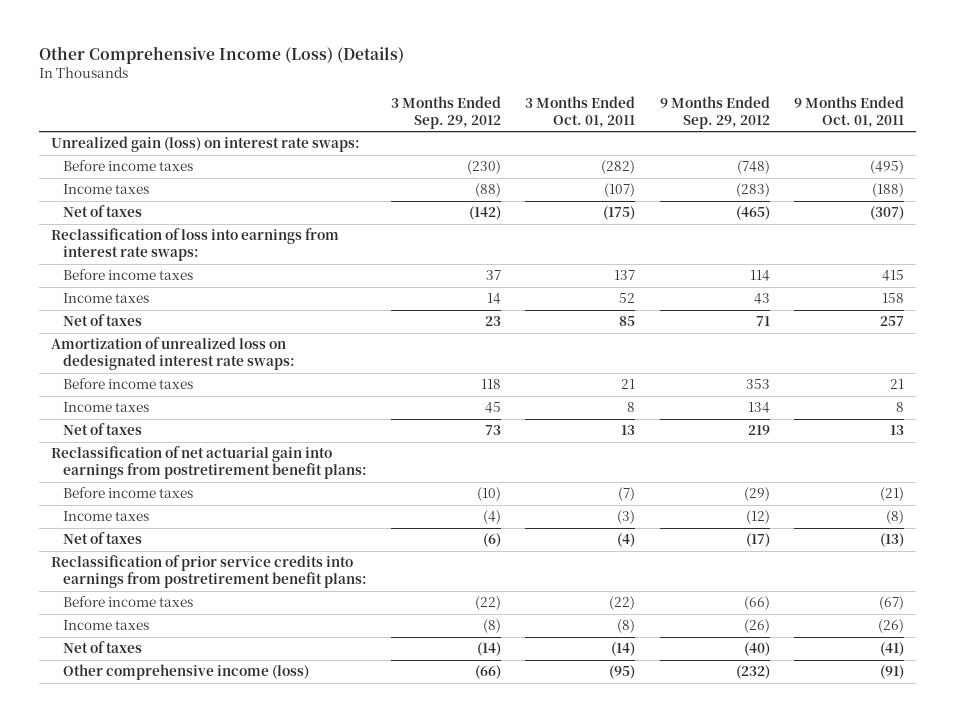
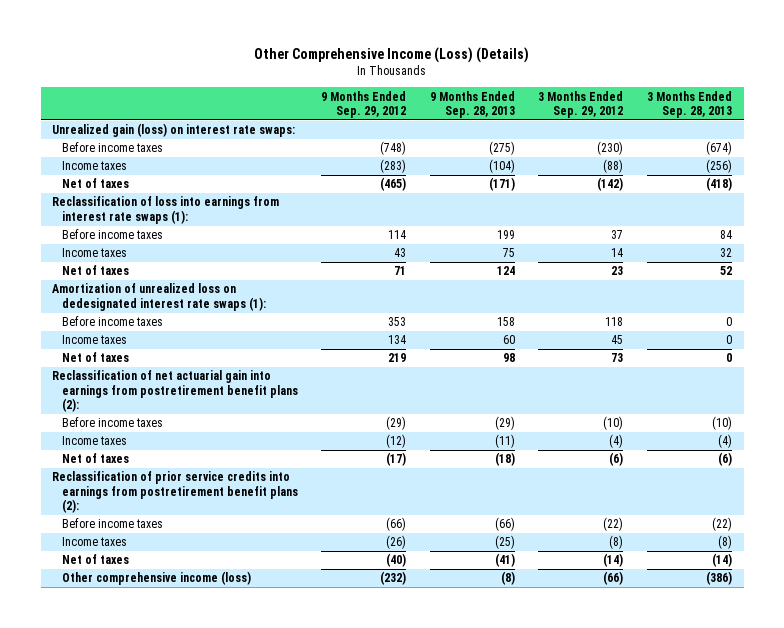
- | 3 Months Ended Sep. 29, 2012 | 3 Months Ended Oct. 01, 2011 | 9 Months Ended Sep. 29, 2012 | 9 Months Ended Oct. 01, 2011
+ | 9 Months Ended Sep. 29, 2012 | 9 Months Ended Sep. 28, 2013 | 3 Months Ended Sep. 29, 2012 | 3 Months Ended Sep. 28, 2013
- Reclassification of loss into earnings from interest rate swaps:
+ Reclassification of loss into earnings from interest rate swaps (1):
- Amortization of unrealized loss on dedesignated interest rate swaps:
+ Amortization of unrealized loss on dedesignated interest rate swaps (1):
- Reclassification of net actuarial gain into earnings from postretirement benefit plans:
+ Reclassification of net actuarial gain into earnings from postretirement benefit plans (2):
- Reclassification of prior service credits into earnings from postretirement benefit plans:
+ Reclassification of prior service credits into earnings from postretirement benefit plans (2):

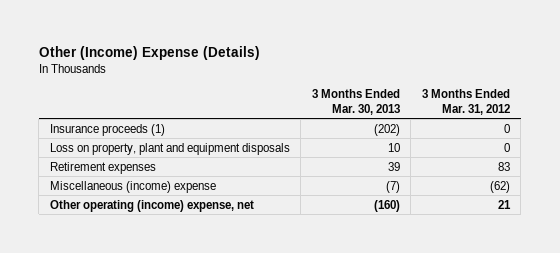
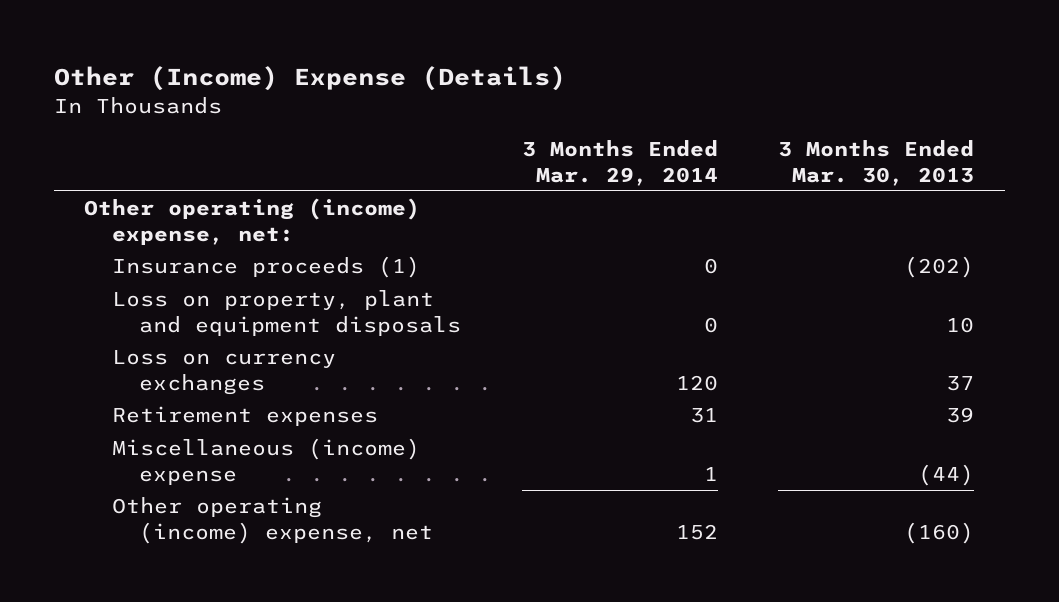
- | 3 Months Ended Mar. 30, 2013 | 3 Months Ended Mar. 31, 2012
+ | 3 Months Ended Mar. 29, 2014 | 3 Months Ended Mar. 30, 2013
+ Other operating (income) expense, net:
+ Loss on currency exchanges | 120 | 37
- Miscellaneous (income) expense | (7) | (62)
+ Miscellaneous (income) expense | 1 | (44)

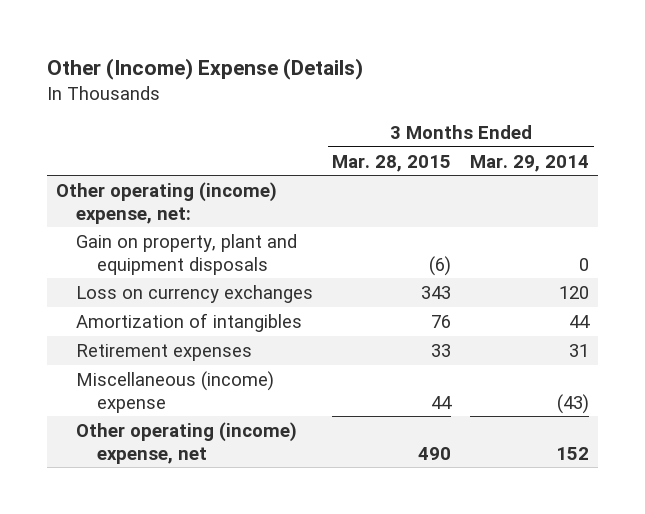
- | 3 Months Ended Mar. 29, 2014 | 3 Months Ended Mar. 30, 2013
+ | 3 Months Ended Mar. 28, 2015 | 3 Months Ended Mar. 29, 2014
- Insurance proceeds (1) | 0 | (202)
- Loss on property, plant and equipment disposals | 0 | 10
+ Gain on property, plant and equipment disposals | (6) | 0
+ Amortization of intangibles | 76 | 44
- Miscellaneous (income) expense | 1 | (44)
+ Miscellaneous (income) expense | 44 | (43)

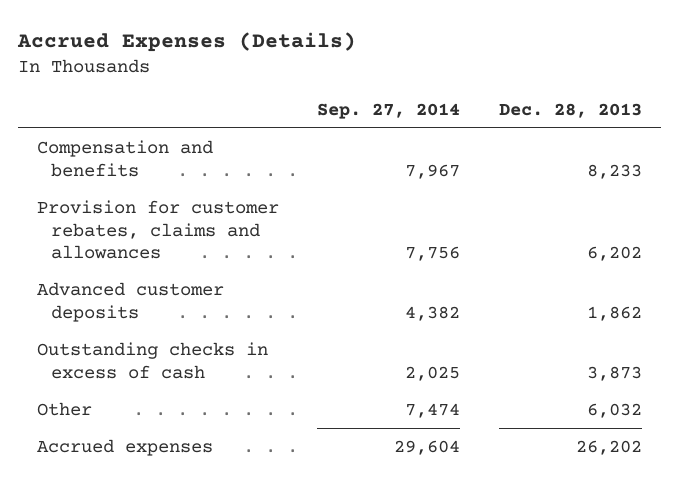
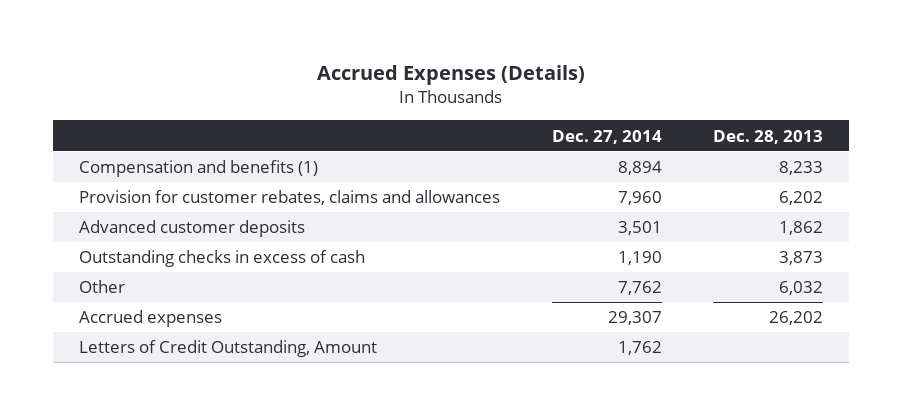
- | Sep. 27, 2014 | Dec. 28, 2013
+ | Dec. 27, 2014 | Dec. 28, 2013
- Compensation and benefits | 7,967 | 8,233
+ Compensation and benefits (1) | 8,894 | 8,233
+ Letters of Credit Outstanding, Amount | 1,762 |

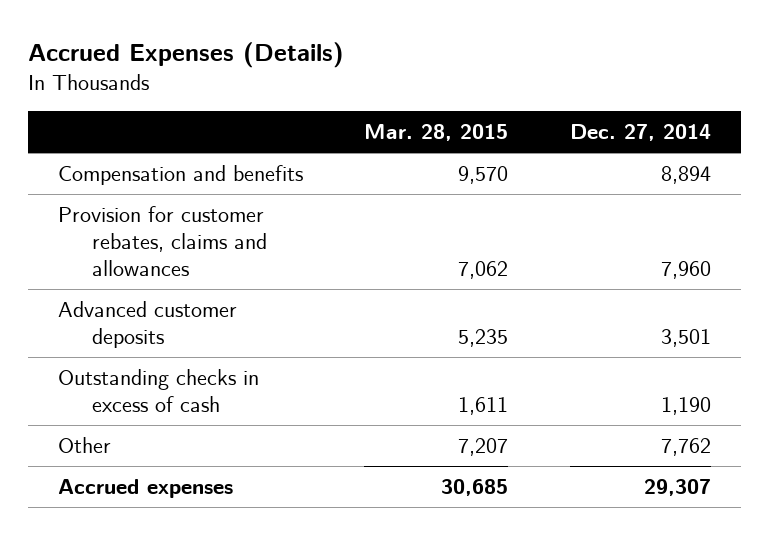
- | Dec. 27, 2014 | Dec. 28, 2013
+ | Mar. 28, 2015 | Dec. 27, 2014
- Compensation and benefits (1) | 8,894 | 8,233
+ Compensation and benefits | 9,570 | 8,894
- Letters of Credit Outstanding, Amount | 1,762 |

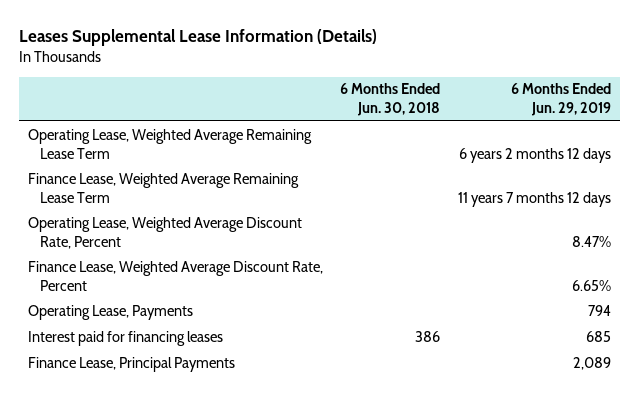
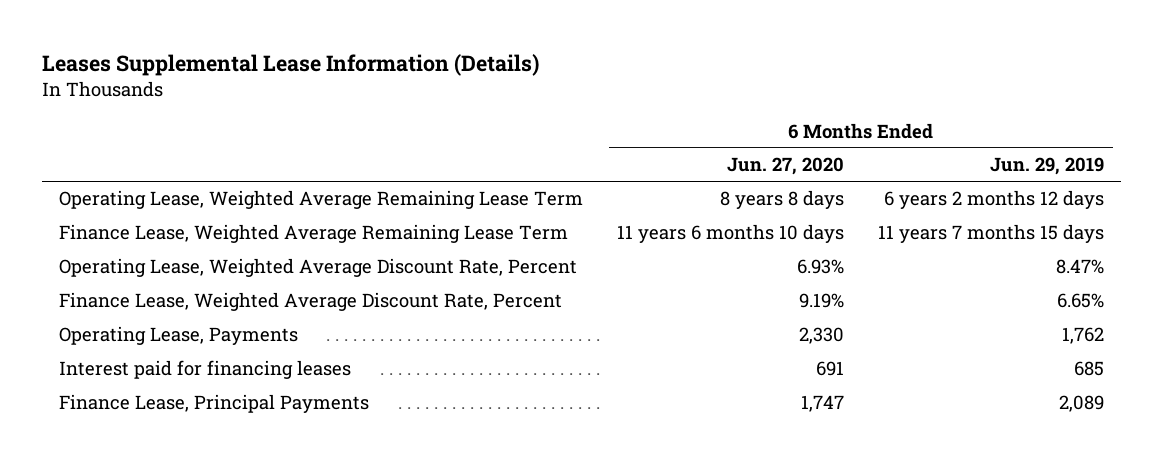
- | 6 Months Ended Jun. 30, 2018 | 6 Months Ended Jun. 29, 2019
+ | 6 Months Ended Jun. 27, 2020 | 6 Months Ended Jun. 29, 2019
- Finance Lease, Weighted Average Remaining Lease Term | | 11 years 7 months 12 days
+ Finance Lease, Weighted Average Remaining Lease Term | 11 years 6 months 10 days | 11 years 7 months 15 days
- Operating Lease, Payments | | 794
+ Operating Lease, Payments | 2,330 | 1,762

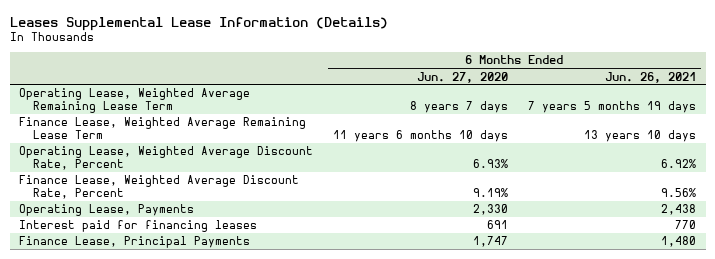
- | 6 Months Ended Jun. 27, 2020 | 6 Months Ended Jun. 29, 2019
+ | 6 Months Ended Jun. 27, 2020 | 6 Months Ended Jun. 26, 2021
- Operating Lease, Weighted Average Remaining Lease Term | 8 years 8 days | 6 years 2 months 12 days
+ Operating Lease, Weighted Average Remaining Lease Term | 8 years 7 days | 7 years 5 months 19 days

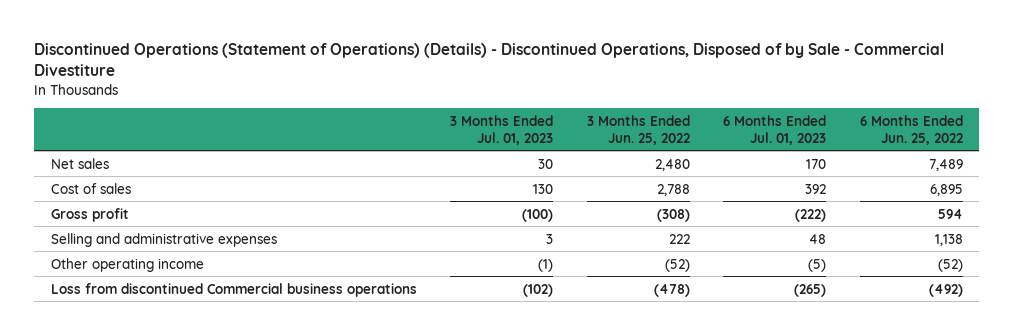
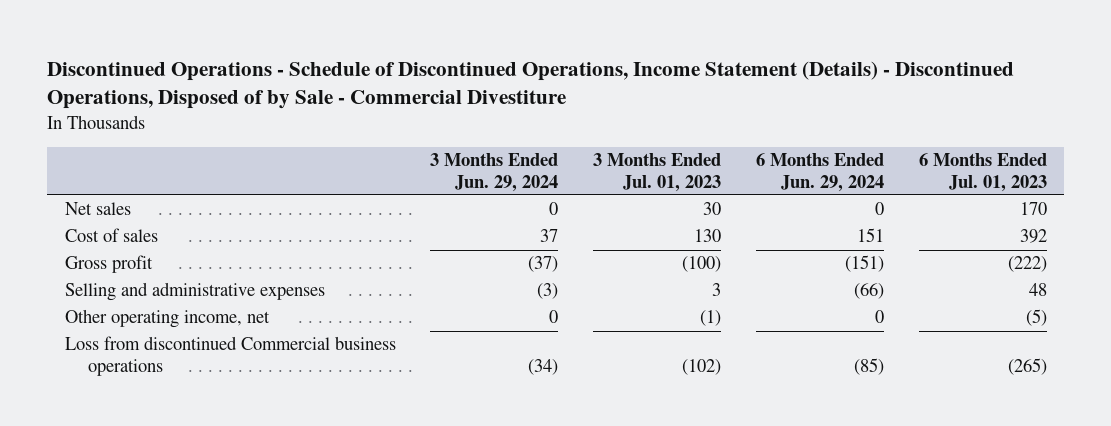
- Discontinued Operations (Statement of Operations) (Details) - Discontinued Operations, Disposed of by Sale - Commercial Divestiture
+ Discontinued Operations - Schedule of Discontinued Operations, Income Statement (Details) - Discontinued Operations, Disposed of by Sale - Commercial Divestiture
- | 3 Months Ended Jul. 01, 2023 | 3 Months Ended Jun. 25, 2022 | 6 Months Ended Jul. 01, 2023 | 6 Months Ended Jun. 25, 2022
+ | 3 Months Ended Jun. 29, 2024 | 3 Months Ended Jul. 01, 2023 | 6 Months Ended Jun. 29, 2024 | 6 Months Ended Jul. 01, 2023
- Other operating income | (1) | (52) | (5) | (52)
+ Other operating income, net | 0 | (1) | 0 | (5)

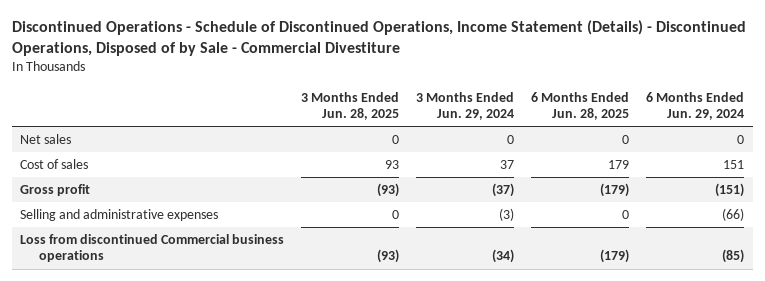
- | 3 Months Ended Jun. 29, 2024 | 3 Months Ended Jul. 01, 2023 | 6 Months Ended Jun. 29, 2024 | 6 Months Ended Jul. 01, 2023
+ | 3 Months Ended Jun. 28, 2025 | 3 Months Ended Jun. 29, 2024 | 6 Months Ended Jun. 28, 2025 | 6 Months Ended Jun. 29, 2024
- Other operating income, net | 0 | (1) | 0 | (5)

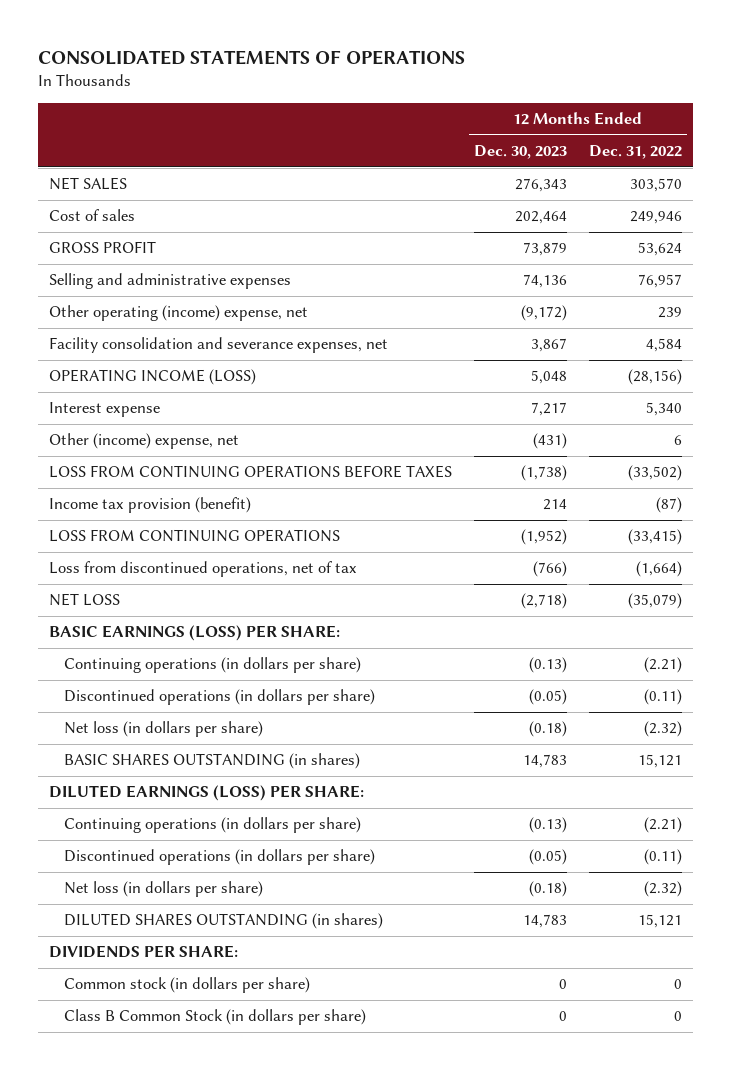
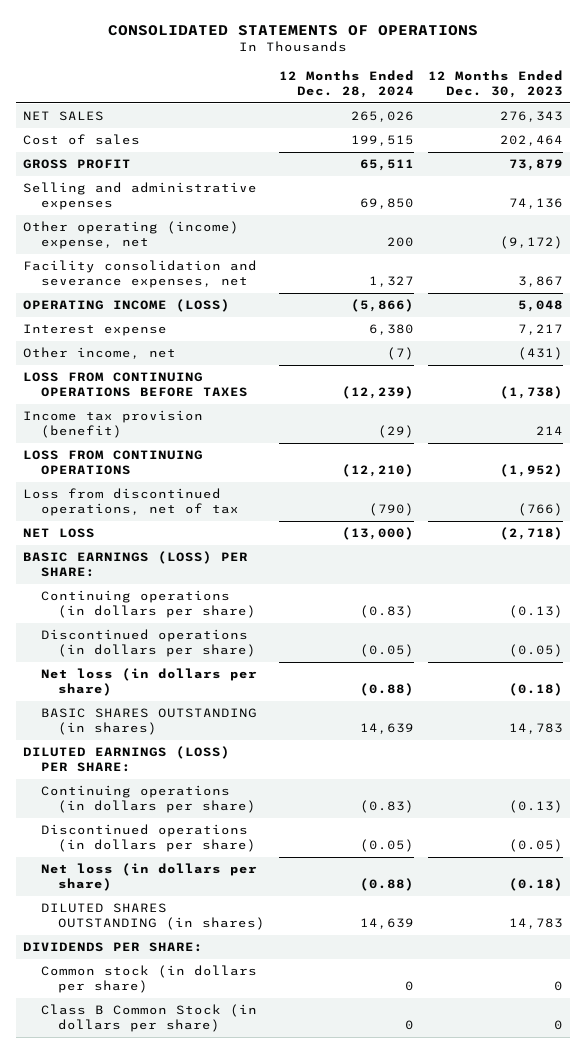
- | 12 Months Ended Dec. 30, 2023 | 12 Months Ended Dec. 31, 2022
+ | 12 Months Ended Dec. 28, 2024 | 12 Months Ended Dec. 30, 2023
- Other (income) expense, net | (431) | 6
+ Other income, net | (7) | (431)

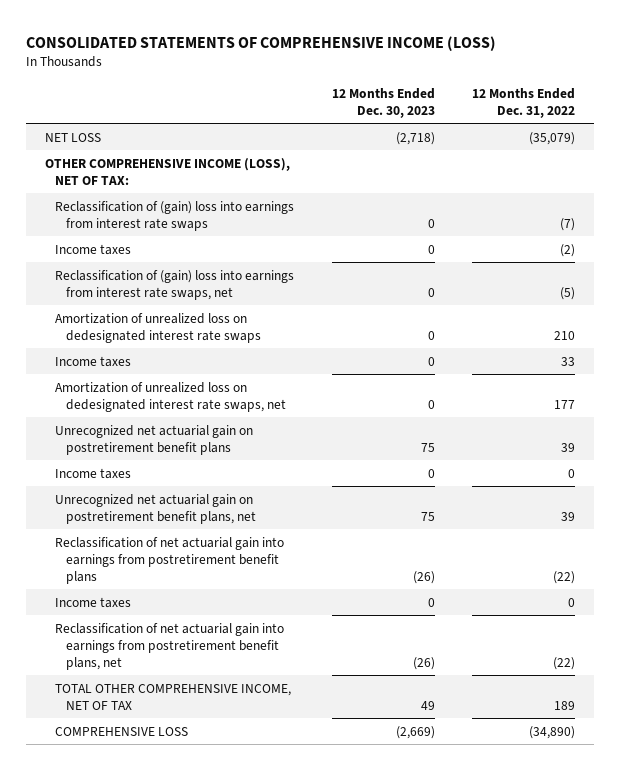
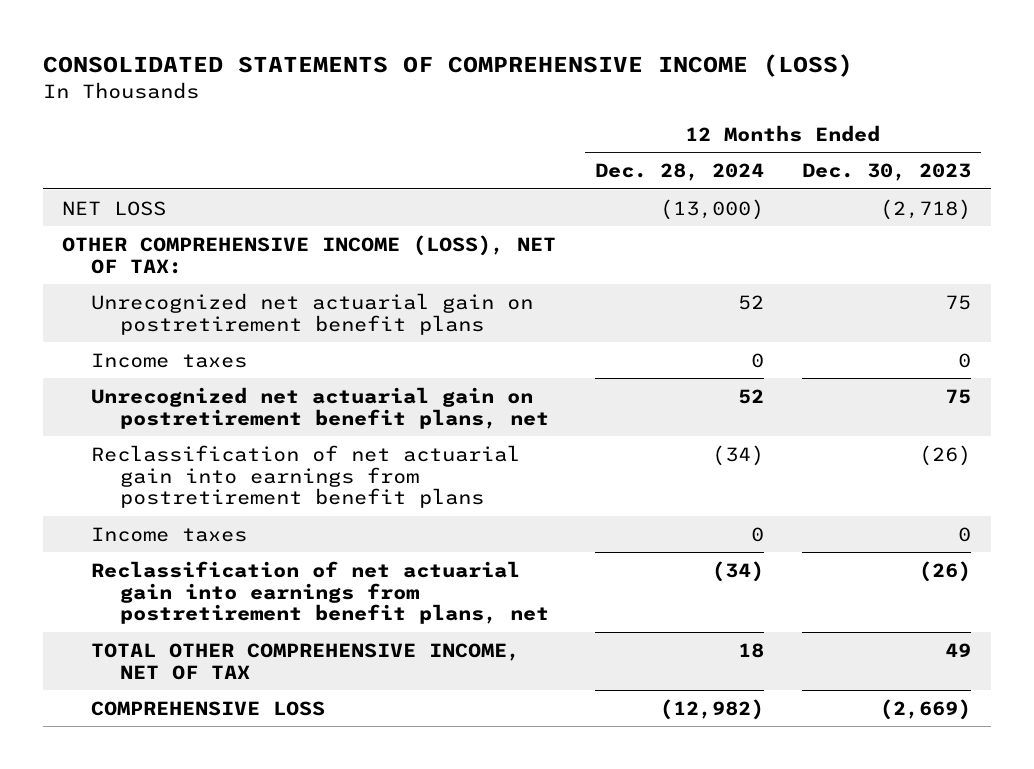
- | 12 Months Ended Dec. 30, 2023 | 12 Months Ended Dec. 31, 2022
+ | 12 Months Ended Dec. 28, 2024 | 12 Months Ended Dec. 30, 2023
- Reclassification of (gain) loss into earnings from interest rate swaps | 0 | (7)
- Income taxes | 0 | (2)
- Reclassification of (gain) loss into earnings from interest rate swaps, net | 0 | (5)
- Amortization of unrealized loss on dedesignated interest rate swaps | 0 | 210
- Income taxes | 0 | 33
- Amortization of unrealized loss on dedesignated interest rate swaps, net | 0 | 177

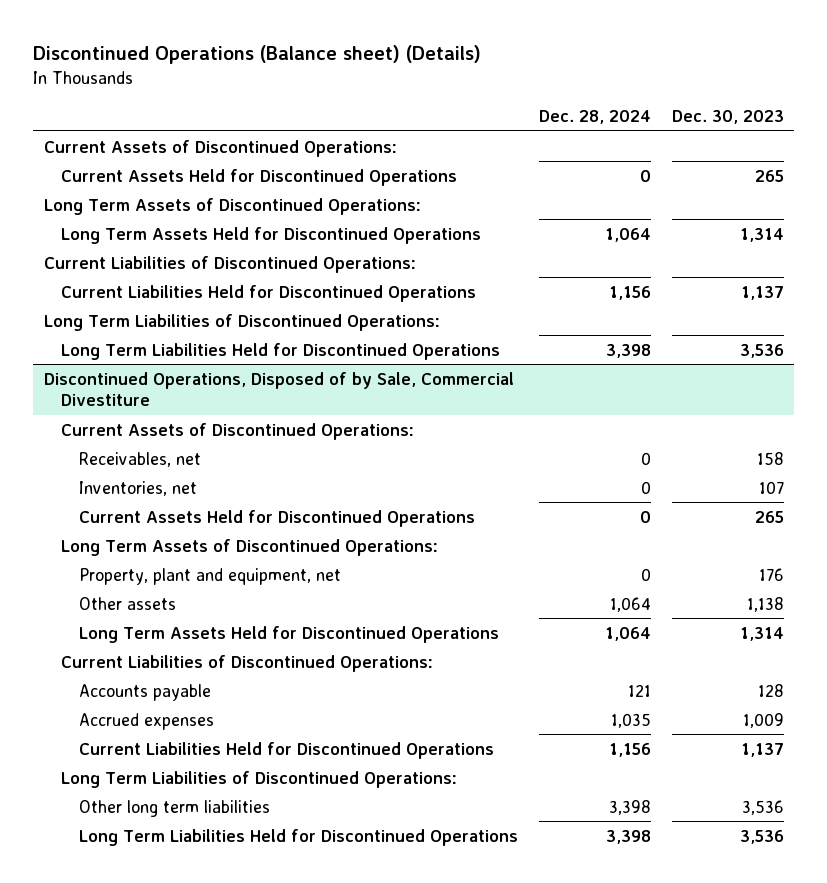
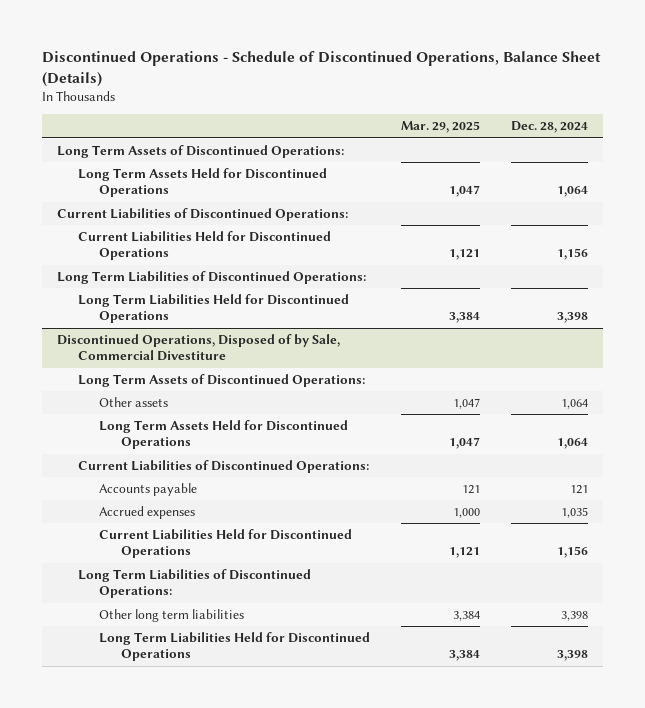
- Discontinued Operations (Balance sheet) (Details)
+ Discontinued Operations - Schedule of Discontinued Operations, Balance Sheet (Details)
- | Dec. 28, 2024 | Dec. 30, 2023
+ | Mar. 29, 2025 | Dec. 28, 2024
- Current Assets of Discontinued Operations:
- Current Assets Held for Discontinued Operations | 0 | 265
@ Discontinued Operations, Disposed of by Sale, Commercial Divestiture
- Current Assets of Discontinued Operations:
- Receivables, net | 0 | 158
- Inventories, net | 0 | 107
- Current Assets Held for Discontinued Operations | 0 | 265
- Property, plant and equipment, net | 0 | 176

